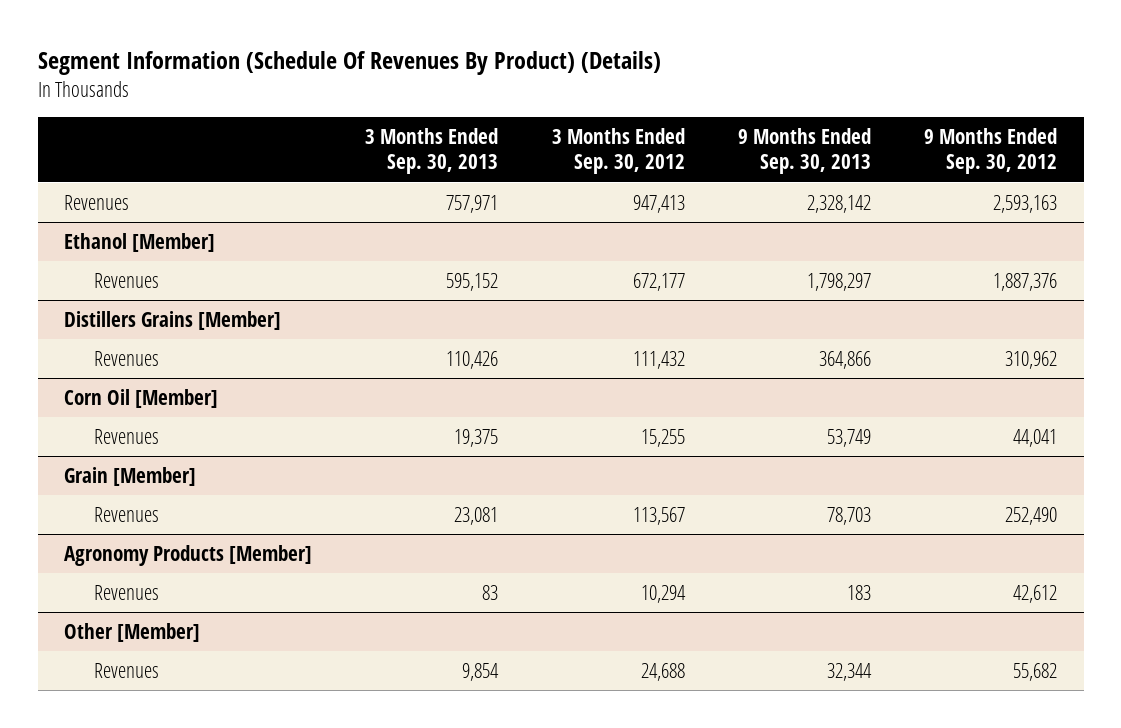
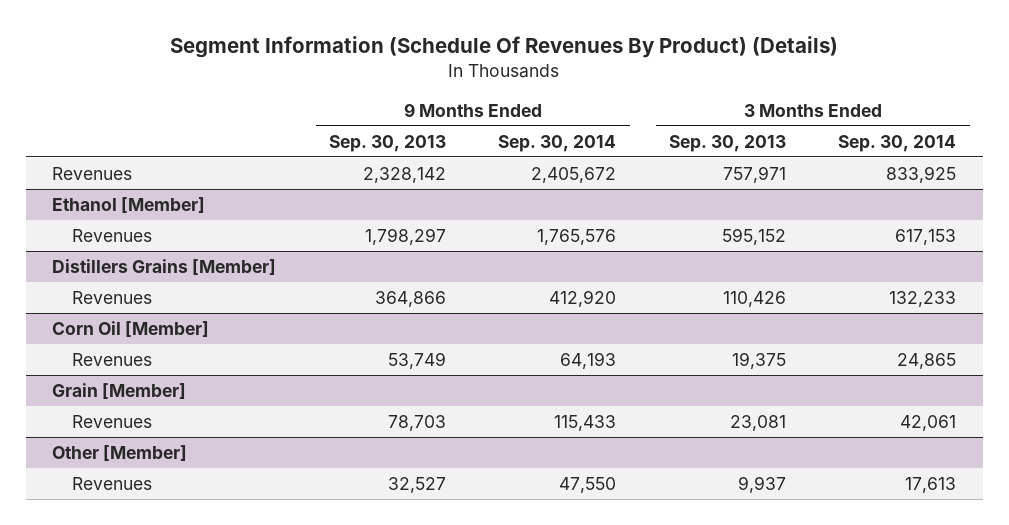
- | 3 Months Ended Sep. 30, 2013 | 3 Months Ended Sep. 30, 2012 | 9 Months Ended Sep. 30, 2013 | 9 Months Ended Sep. 30, 2012
+ | 9 Months Ended Sep. 30, 2013 | 9 Months Ended Sep. 30, 2014 | 3 Months Ended Sep. 30, 2013 | 3 Months Ended Sep. 30, 2014
- Agronomy Products [Member]
- Revenues | 83 | 10,294 | 183 | 42,612
@ Other [Member]
- Revenues | 9,854 | 24,688 | 32,344 | 55,682
+ Revenues | 32,527 | 47,550 | 9,937 | 17,613

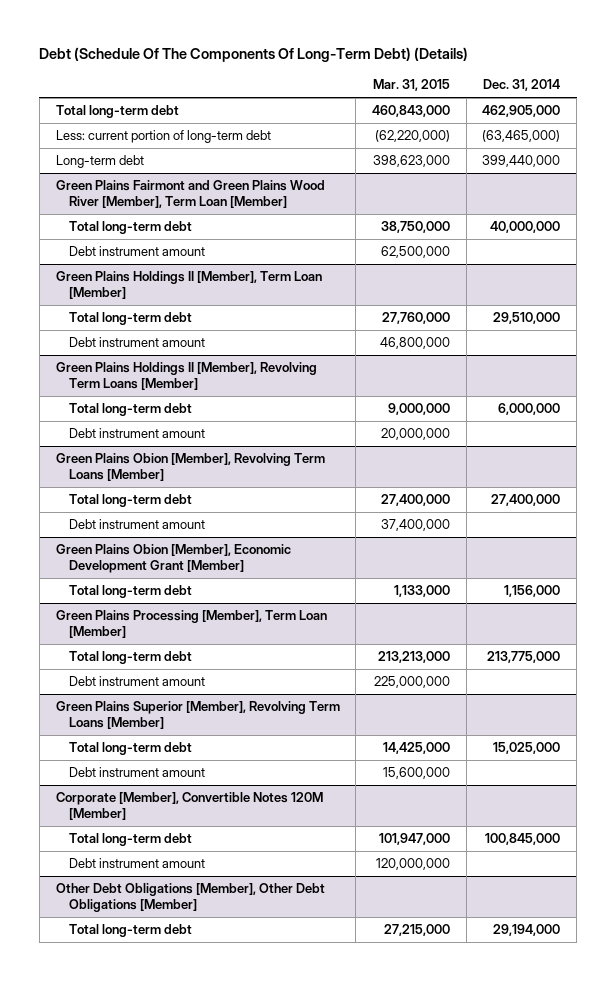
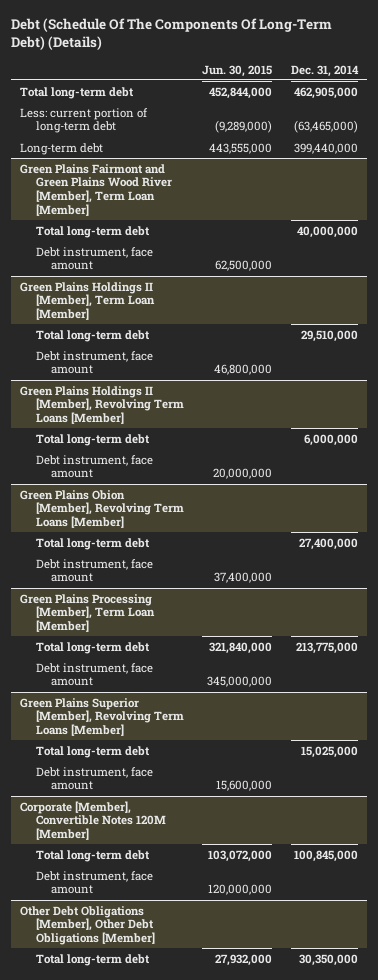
- | Mar. 31, 2015 | Dec. 31, 2014
+ | Jun. 30, 2015 | Dec. 31, 2014
@ Green Plains Fairmont and Green Plains Wood River [Member], Term Loan [Member]
- Debt instrument amount | 62,500,000 |
+ Debt instrument, face amount | 62,500,000 |
@ Green Plains Holdings II [Member], Term Loan [Member]
- Debt instrument amount | 46,800,000 |
+ Debt instrument, face amount | 46,800,000 |
@ Green Plains Holdings II [Member], Revolving Term Loans [Member]
- Debt instrument amount | 20,000,000 |
+ Debt instrument, face amount | 20,000,000 |
@ Green Plains Obion [Member], Revolving Term Loans [Member]
- Debt instrument amount | 37,400,000 |
- Green Plains Obion [Member], Economic Development Grant [Member]
- Total long-term debt | 1,133,000 | 1,156,000
@ Green Plains Obion [Member], Revolving Term Loans [Member]
+ Debt instrument, face amount | 37,400,000 |
@ Green Plains Processing [Member], Term Loan [Member]
- Debt instrument amount | 225,000,000 |
+ Debt instrument, face amount | 345,000,000 |
@ Green Plains Superior [Member], Revolving Term Loans [Member]
- Debt instrument amount | 15,600,000 |
+ Debt instrument, face amount | 15,600,000 |
@ Corporate [Member], Convertible Notes 120M [Member]
- Debt instrument amount | 120,000,000 |
+ Debt instrument, face amount | 120,000,000 |
@ Other Debt Obligations [Member], Other Debt Obligations [Member]
- Total long-term debt | 27,215,000 | 29,194,000
+ Total long-term debt | 27,932,000 | 30,350,000

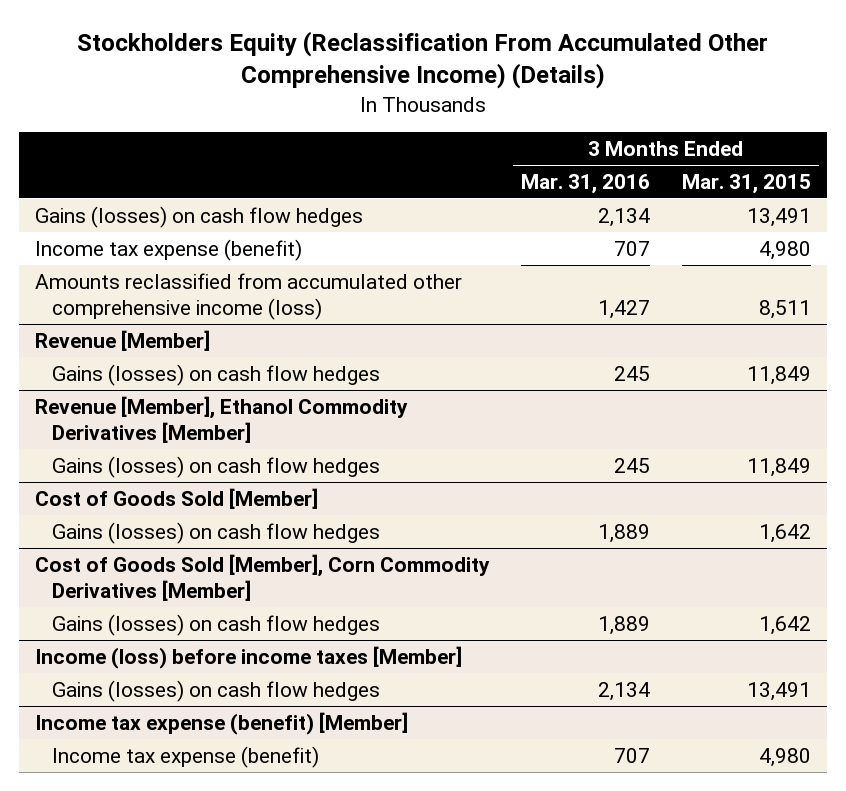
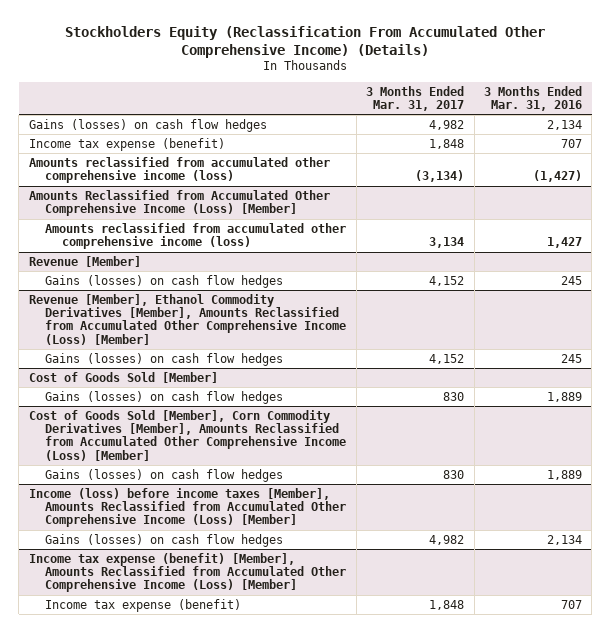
- | 3 Months Ended Mar. 31, 2016 | 3 Months Ended Mar. 31, 2015
+ | 3 Months Ended Mar. 31, 2017 | 3 Months Ended Mar. 31, 2016
+ Amounts reclassified from accumulated other comprehensive income (loss) | (3,134) | (1,427)
+ Amounts Reclassified from Accumulated Other Comprehensive Income (Loss) [Member]
- Revenue [Member], Ethanol Commodity Derivatives [Member]
+ Revenue [Member], Ethanol Commodity Derivatives [Member], Amounts Reclassified from Accumulated Other Comprehensive Income (Loss) [Member]
- Cost of Goods Sold [Member], Corn Commodity Derivatives [Member]
+ Cost of Goods Sold [Member], Corn Commodity Derivatives [Member], Amounts Reclassified from Accumulated Other Comprehensive Income (Loss) [Member]
- Income (loss) before income taxes [Member]
+ Income (loss) before income taxes [Member], Amounts Reclassified from Accumulated Other Comprehensive Income (Loss) [Member]
- Income tax expense (benefit) [Member]
+ Income tax expense (benefit) [Member], Amounts Reclassified from Accumulated Other Comprehensive Income (Loss) [Member]

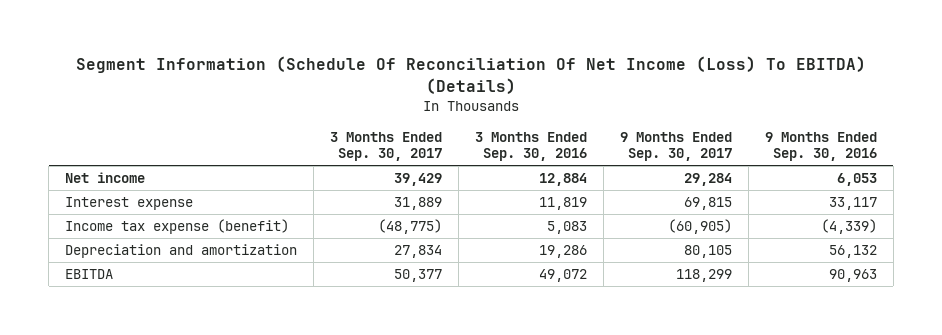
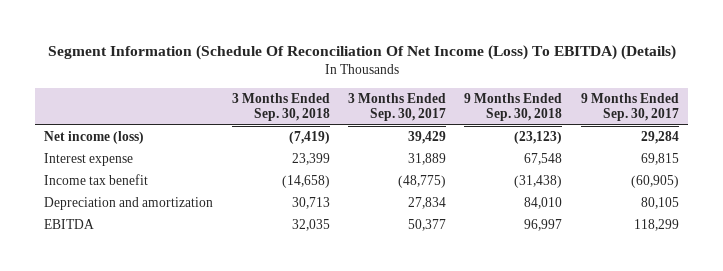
- | 3 Months Ended Sep. 30, 2017 | 3 Months Ended Sep. 30, 2016 | 9 Months Ended Sep. 30, 2017 | 9 Months Ended Sep. 30, 2016
+ | 3 Months Ended Sep. 30, 2018 | 3 Months Ended Sep. 30, 2017 | 9 Months Ended Sep. 30, 2018 | 9 Months Ended Sep. 30, 2017
- Net income | 39,429 | 12,884 | 29,284 | 6,053
+ Net income (loss) | (7,419) | 39,429 | (23,123) | 29,284
- Income tax expense (benefit) | (48,775) | 5,083 | (60,905) | (4,339)
+ Income tax benefit | (14,658) | (48,775) | (31,438) | (60,905)

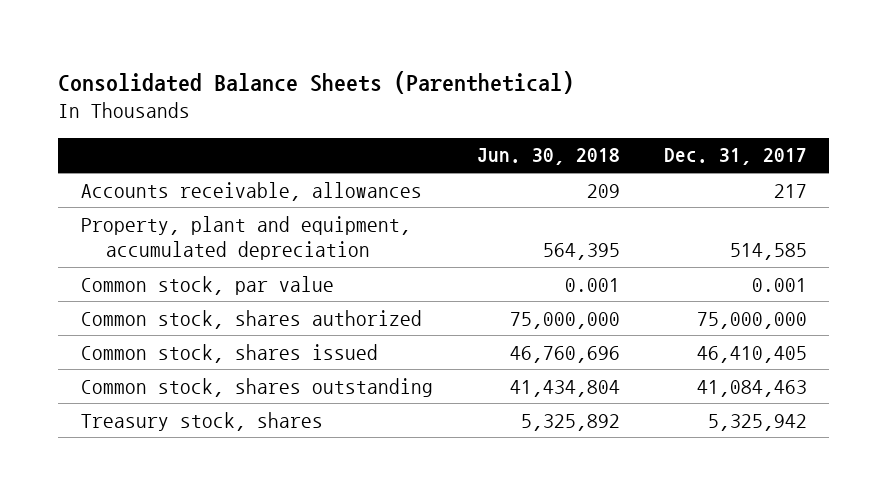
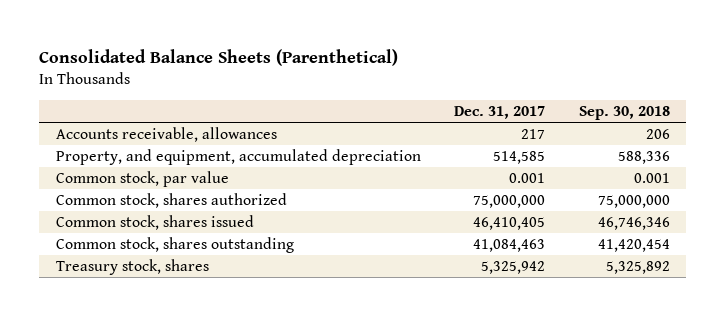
- | Jun. 30, 2018 | Dec. 31, 2017
+ | Dec. 31, 2017 | Sep. 30, 2018
- Property, plant and equipment, accumulated depreciation | 564,395 | 514,585
+ Property, and equipment, accumulated depreciation | 514,585 | 588,336

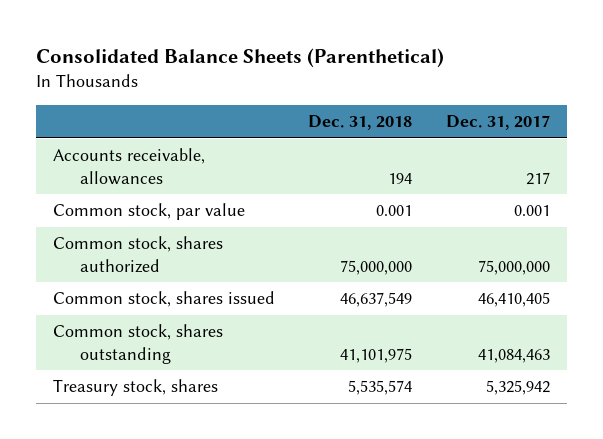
- | Dec. 31, 2017 | Sep. 30, 2018
+ | Dec. 31, 2018 | Dec. 31, 2017
- Property, and equipment, accumulated depreciation | 514,585 | 588,336

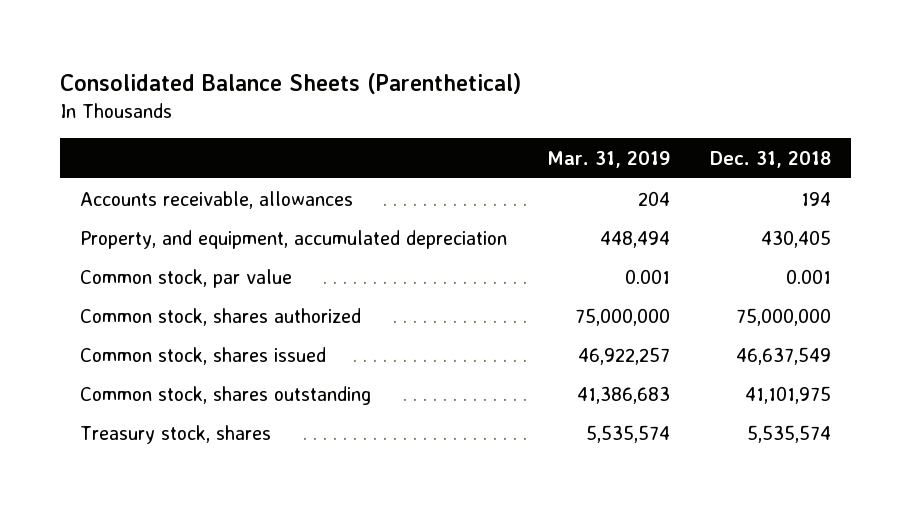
- | Dec. 31, 2018 | Dec. 31, 2017
+ | Mar. 31, 2019 | Dec. 31, 2018
+ Property, and equipment, accumulated depreciation | 448,494 | 430,405

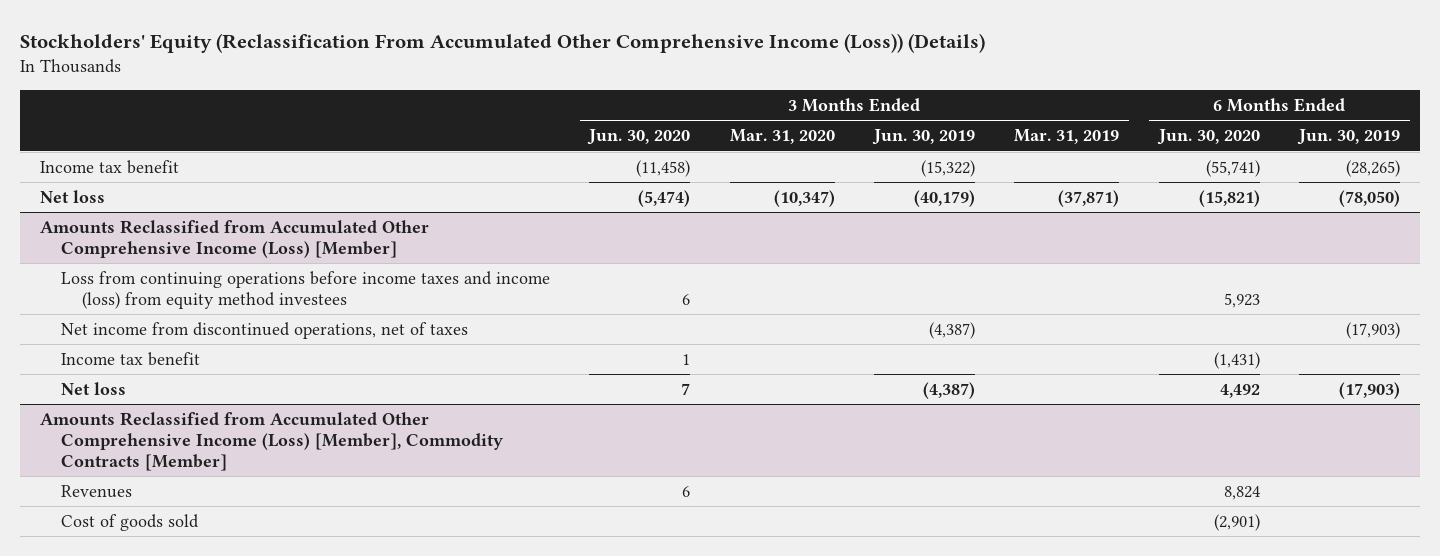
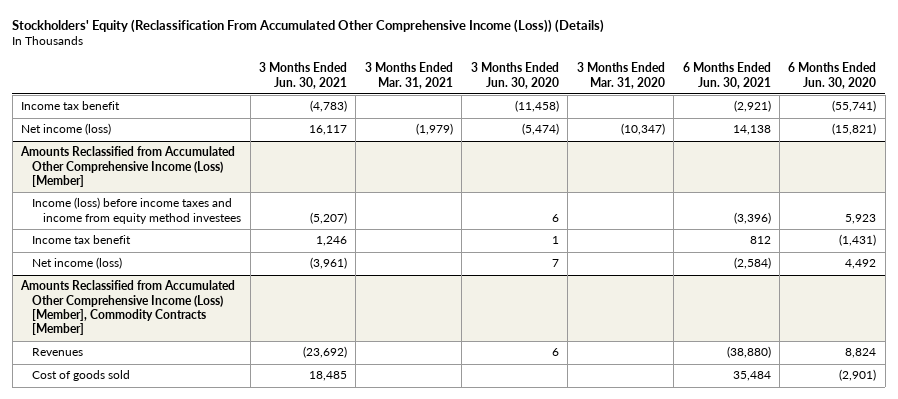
- | 3 Months Ended Jun. 30, 2020 | 3 Months Ended Mar. 31, 2020 | 3 Months Ended Jun. 30, 2019 | 3 Months Ended Mar. 31, 2019 | 6 Months Ended Jun. 30, 2020 | 6 Months Ended Jun. 30, 2019
+ | 3 Months Ended Jun. 30, 2021 | 3 Months Ended Mar. 31, 2021 | 3 Months Ended Jun. 30, 2020 | 3 Months Ended Mar. 31, 2020 | 6 Months Ended Jun. 30, 2021 | 6 Months Ended Jun. 30, 2020
- Net loss | (5,474) | (10,347) | (40,179) | (37,871) | (15,821) | (78,050)
+ Net income (loss) | 16,117 | (1,979) | (5,474) | (10,347) | 14,138 | (15,821)
@ Amounts Reclassified from Accumulated Other Comprehensive Income (Loss) [Member]
- Loss from continuing operations before income taxes and income (loss) from equity method investees | 6 | | | | 5,923 |
- Net income from discontinued operations, net of taxes | | | (4,387) | | | (17,903)
+ Income (loss) before income taxes and income from equity method investees | (5,207) | | 6 | | (3,396) | 5,923
- Net loss | 7 | | (4,387) | | 4,492 | (17,903)
+ Net income (loss) | (3,961) | | 7 | | (2,584) | 4,492

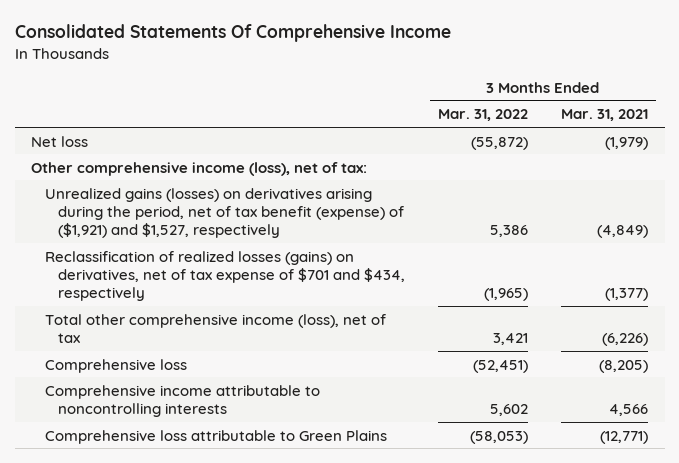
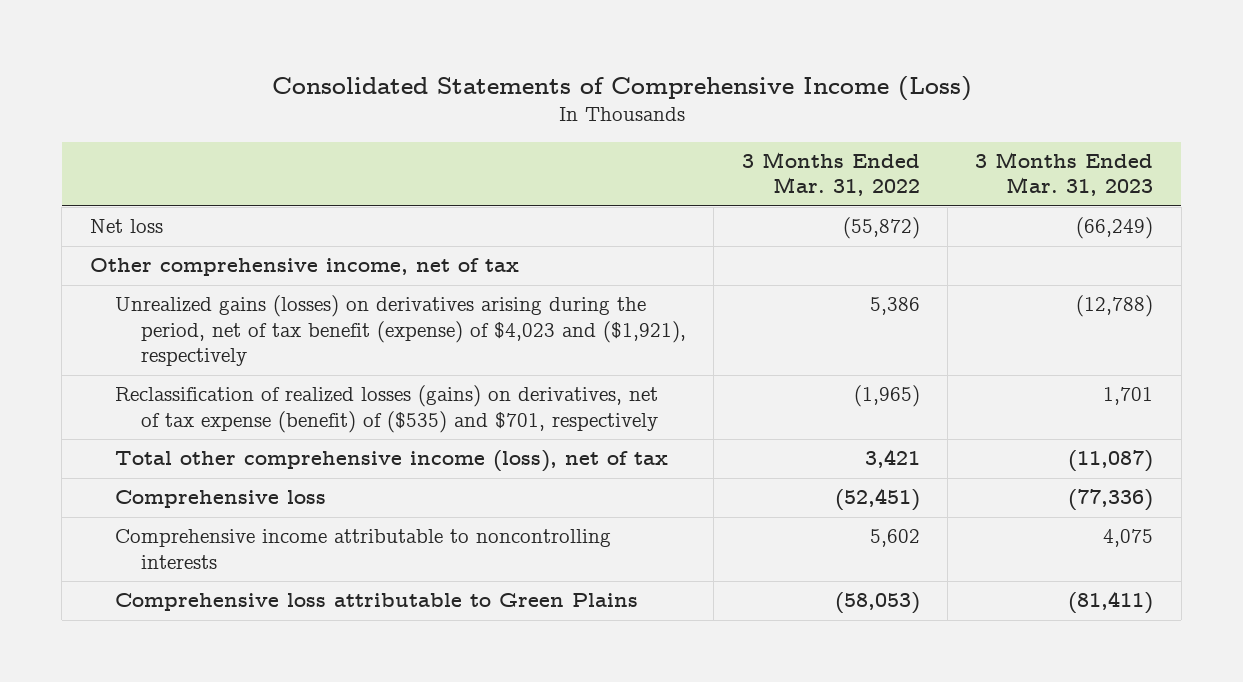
- Consolidated Statements Of Comprehensive Income
+ Consolidated Statements of Comprehensive Income (Loss)
- | 3 Months Ended Mar. 31, 2022 | 3 Months Ended Mar. 31, 2021
+ | 3 Months Ended Mar. 31, 2022 | 3 Months Ended Mar. 31, 2023
- Other comprehensive income (loss), net of tax:
- Unrealized gains (losses) on derivatives arising during the period, net of tax benefit (expense) of ($1,921) and $1,527, respectively | 5,386 | (4,849)
- Reclassification of realized losses (gains) on derivatives, net of tax expense of $701 and $434, respectively | (1,965) | (1,377)
+ Other comprehensive income, net of tax
+ Unrealized gains (losses) on derivatives arising during the period, net of tax benefit (expense) of $4,023 and ($1,921), respectively | 5,386 | (12,788)
+ Reclassification of realized losses (gains) on derivatives, net of tax expense (benefit) of ($535) and $701, respectively | (1,965) | 1,701

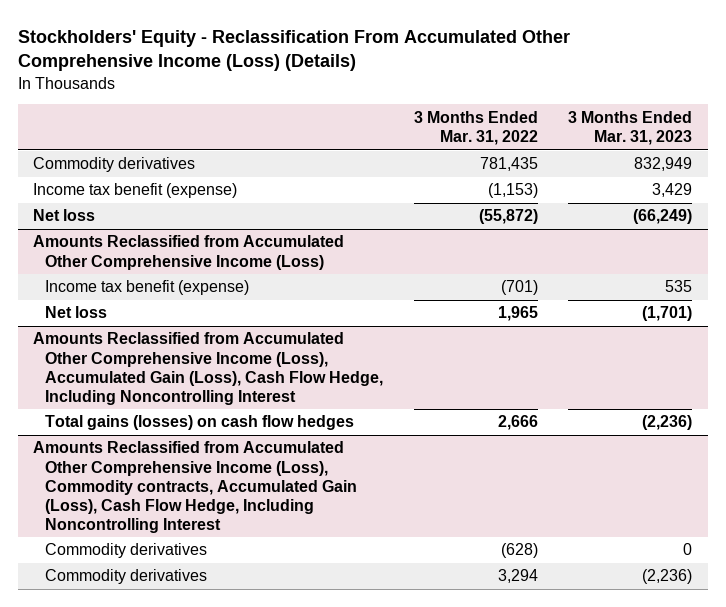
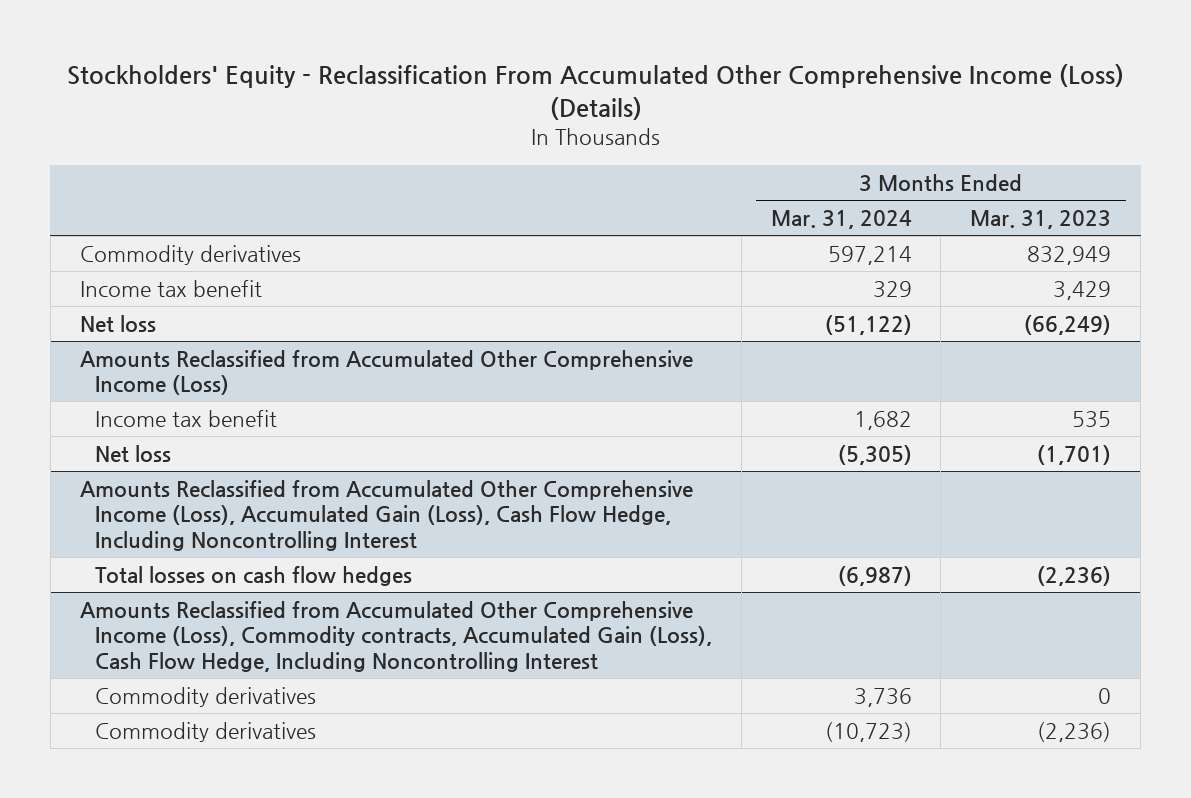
- | 3 Months Ended Mar. 31, 2022 | 3 Months Ended Mar. 31, 2023
+ | 3 Months Ended Mar. 31, 2024 | 3 Months Ended Mar. 31, 2023
- Income tax benefit (expense) | (1,153) | 3,429
+ Income tax benefit | 329 | 3,429
@ Amounts Reclassified from Accumulated Other Comprehensive Income (Loss)
- Income tax benefit (expense) | (701) | 535
+ Income tax benefit | 1,682 | 535
@ Amounts Reclassified from Accumulated Other Comprehensive Income (Loss), Accumulated Gain (Loss), Cash Flow Hedge, Including Noncontrolling Interest
- Total gains (losses) on cash flow hedges | 2,666 | (2,236)
+ Total losses on cash flow hedges | (6,987) | (2,236)

